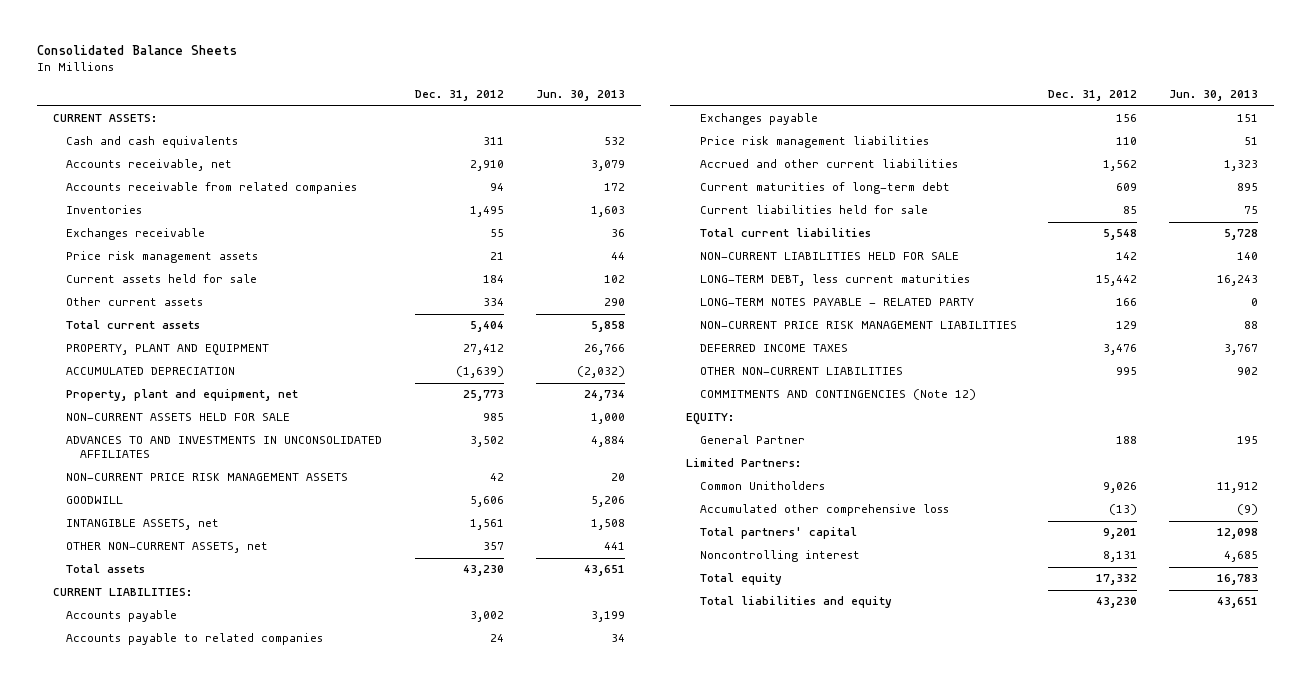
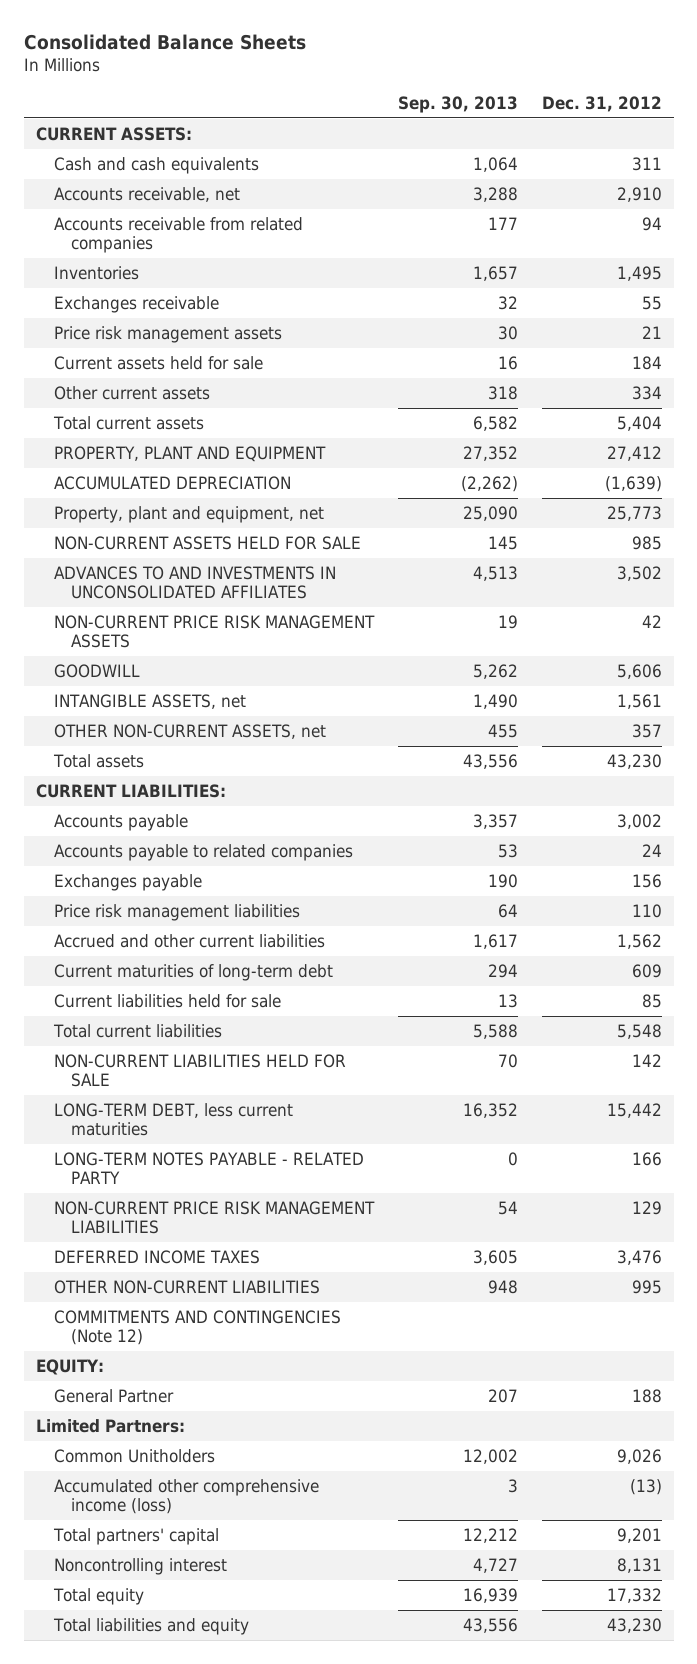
- | Dec. 31, 2012 | Jun. 30, 2013
+ | Sep. 30, 2013 | Dec. 31, 2012
- Accumulated other comprehensive loss | (13) | (9)
+ Accumulated other comprehensive income (loss) | 3 | (13)

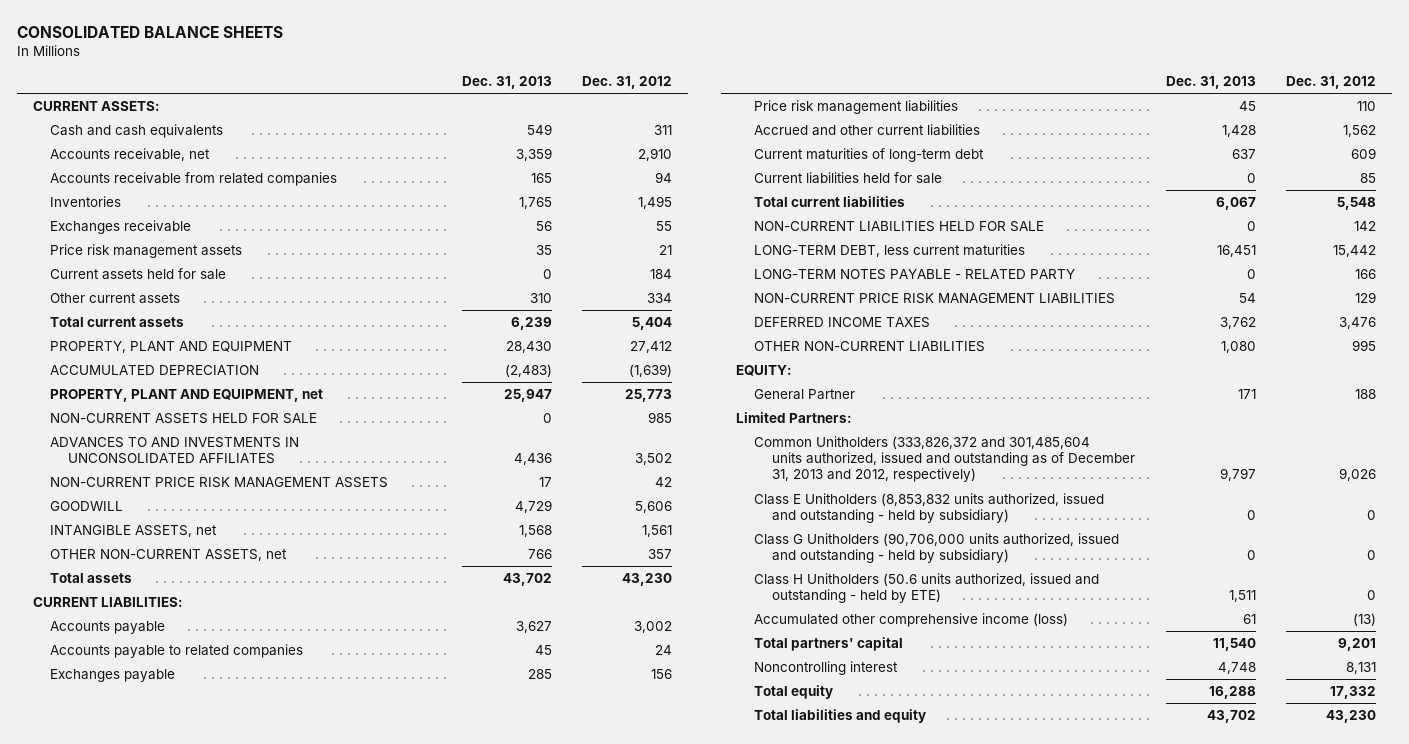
- Consolidated Balance Sheets
+ CONSOLIDATED BALANCE SHEETS
- | Sep. 30, 2013 | Dec. 31, 2012
+ | Dec. 31, 2013 | Dec. 31, 2012
- Property, plant and equipment, net | 25,090 | 25,773
+ PROPERTY, PLANT AND EQUIPMENT, net | 25,947 | 25,773
- COMMITMENTS AND CONTINGENCIES (Note 12)
- Common Unitholders | 12,002 | 9,026
+ Common Unitholders (333,826,372 and 301,485,604 units authorized, issued and outstanding as of December 31, 2013 and 2012, respectively) | 9,797 | 9,026
+ Class E Unitholders (8,853,832 units authorized, issued and outstanding - held by subsidiary) | 0 | 0
+ Class G Unitholders (90,706,000 units authorized, issued and outstanding - held by subsidiary) | 0 | 0
+ Class H Unitholders (50.6 units authorized, issued and outstanding - held by ETE) | 1,511 | 0

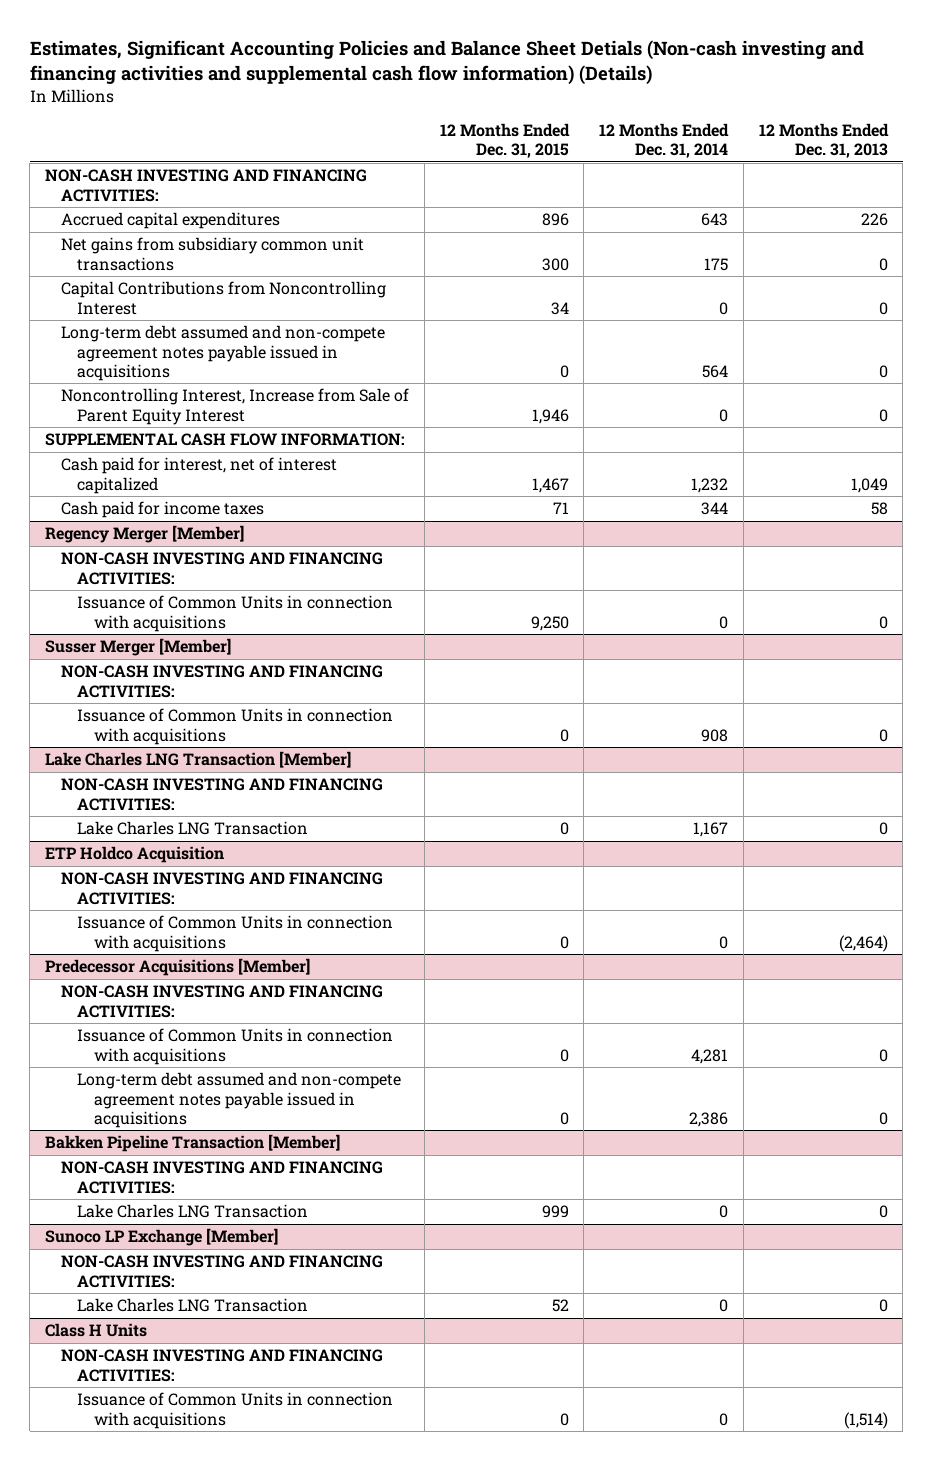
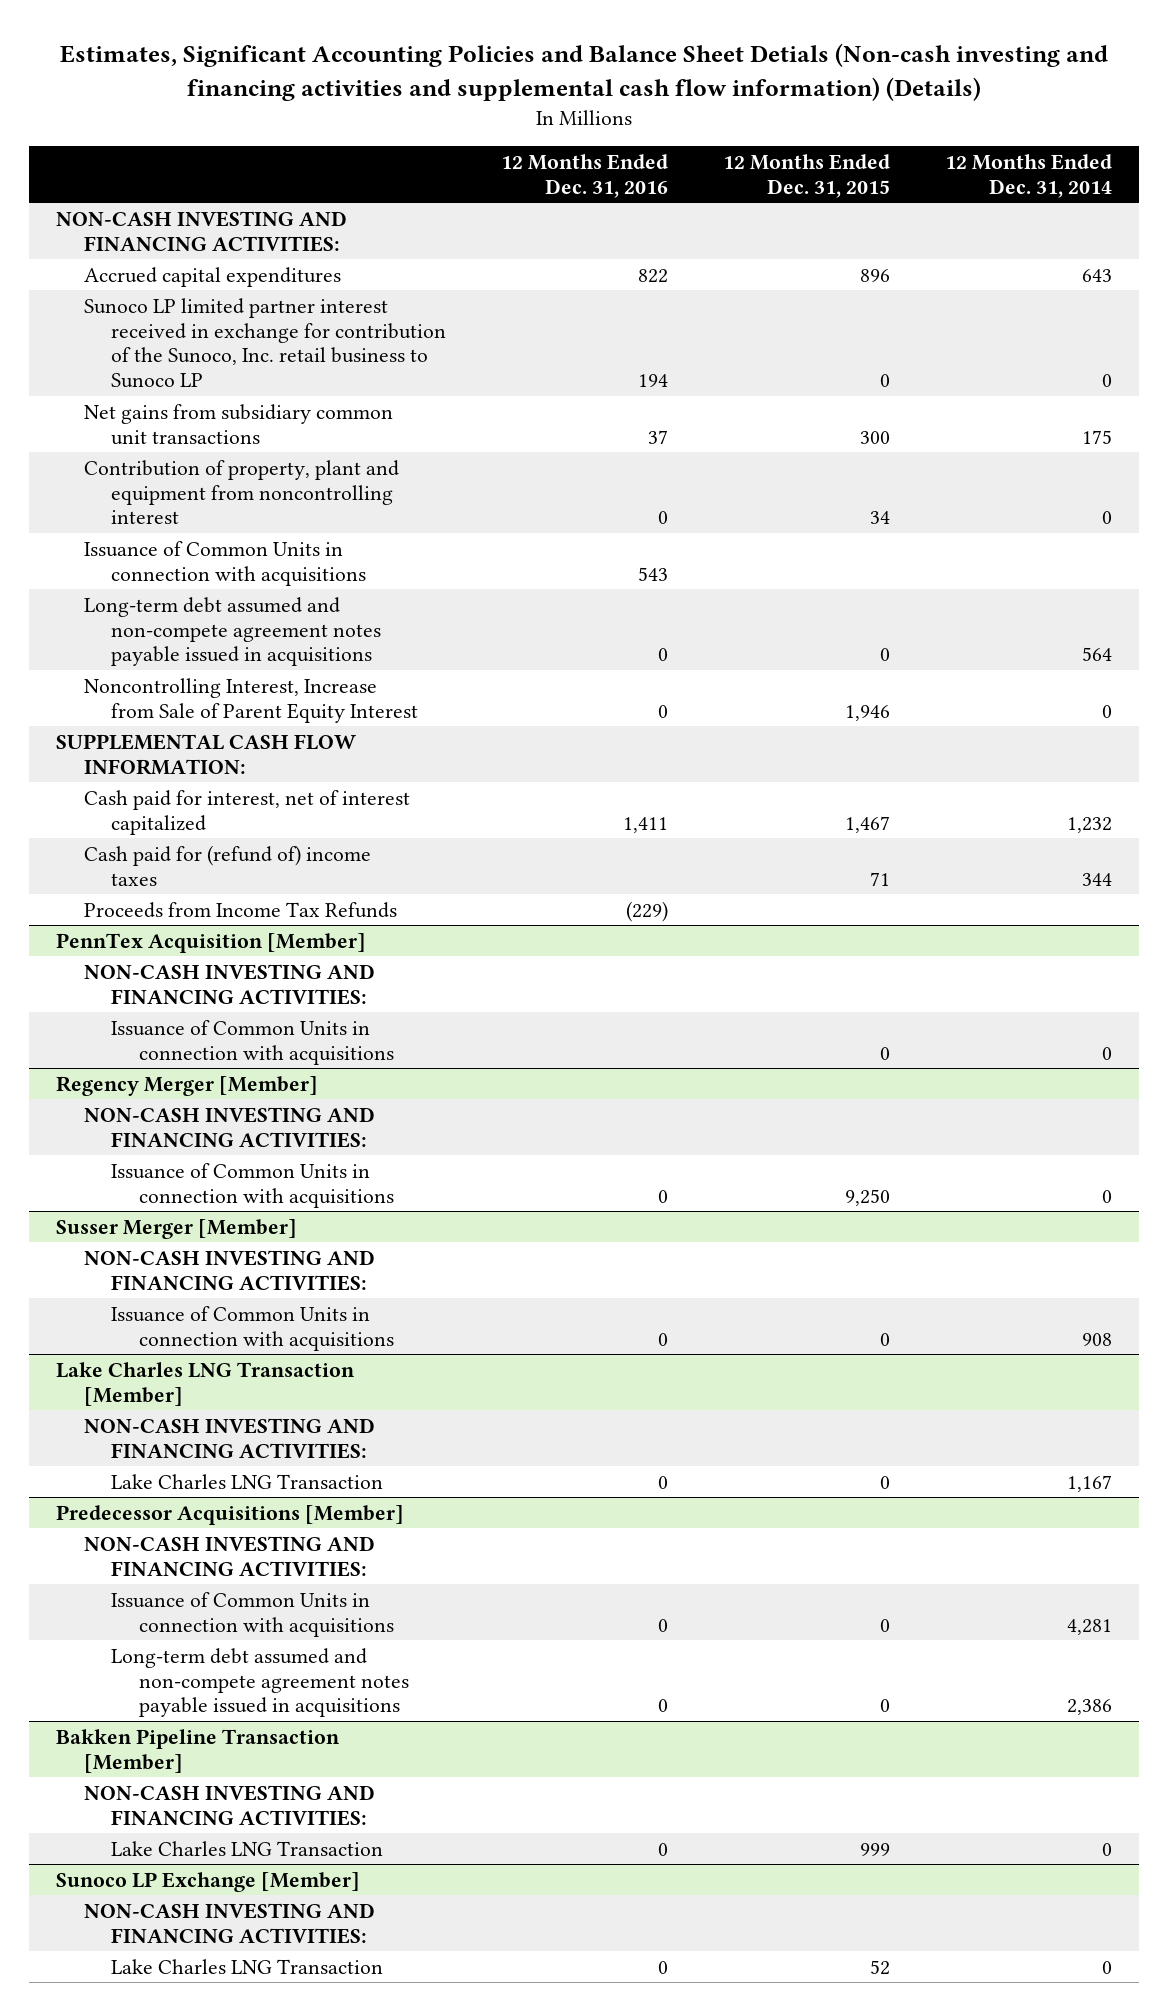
- | 12 Months Ended Dec. 31, 2015 | 12 Months Ended Dec. 31, 2014 | 12 Months Ended Dec. 31, 2013
+ | 12 Months Ended Dec. 31, 2016 | 12 Months Ended Dec. 31, 2015 | 12 Months Ended Dec. 31, 2014
+ Sunoco LP limited partner interest received in exchange for contribution of the Sunoco, Inc. retail business to Sunoco LP | 194 | 0 | 0
- Capital Contributions from Noncontrolling Interest | 34 | 0 | 0
+ Contribution of property, plant and equipment from noncontrolling interest | 0 | 34 | 0
+ Issuance of Common Units in connection with acquisitions | 543 | |
- Cash paid for income taxes | 71 | 344 | 58
+ Cash paid for (refund of) income taxes | | 71 | 344
+ Proceeds from Income Tax Refunds | (229) | |
+ PennTex Acquisition [Member]
+ NON-CASH INVESTING AND FINANCING ACTIVITIES:
+ Issuance of Common Units in connection with acquisitions | | 0 | 0
- ETP Holdco Acquisition
- NON-CASH INVESTING AND FINANCING ACTIVITIES:
- Issuance of Common Units in connection with acquisitions | 0 | 0 | (2,464)
- Class H Units
- NON-CASH INVESTING AND FINANCING ACTIVITIES:
- Issuance of Common Units in connection with acquisitions | 0 | 0 | (1,514)

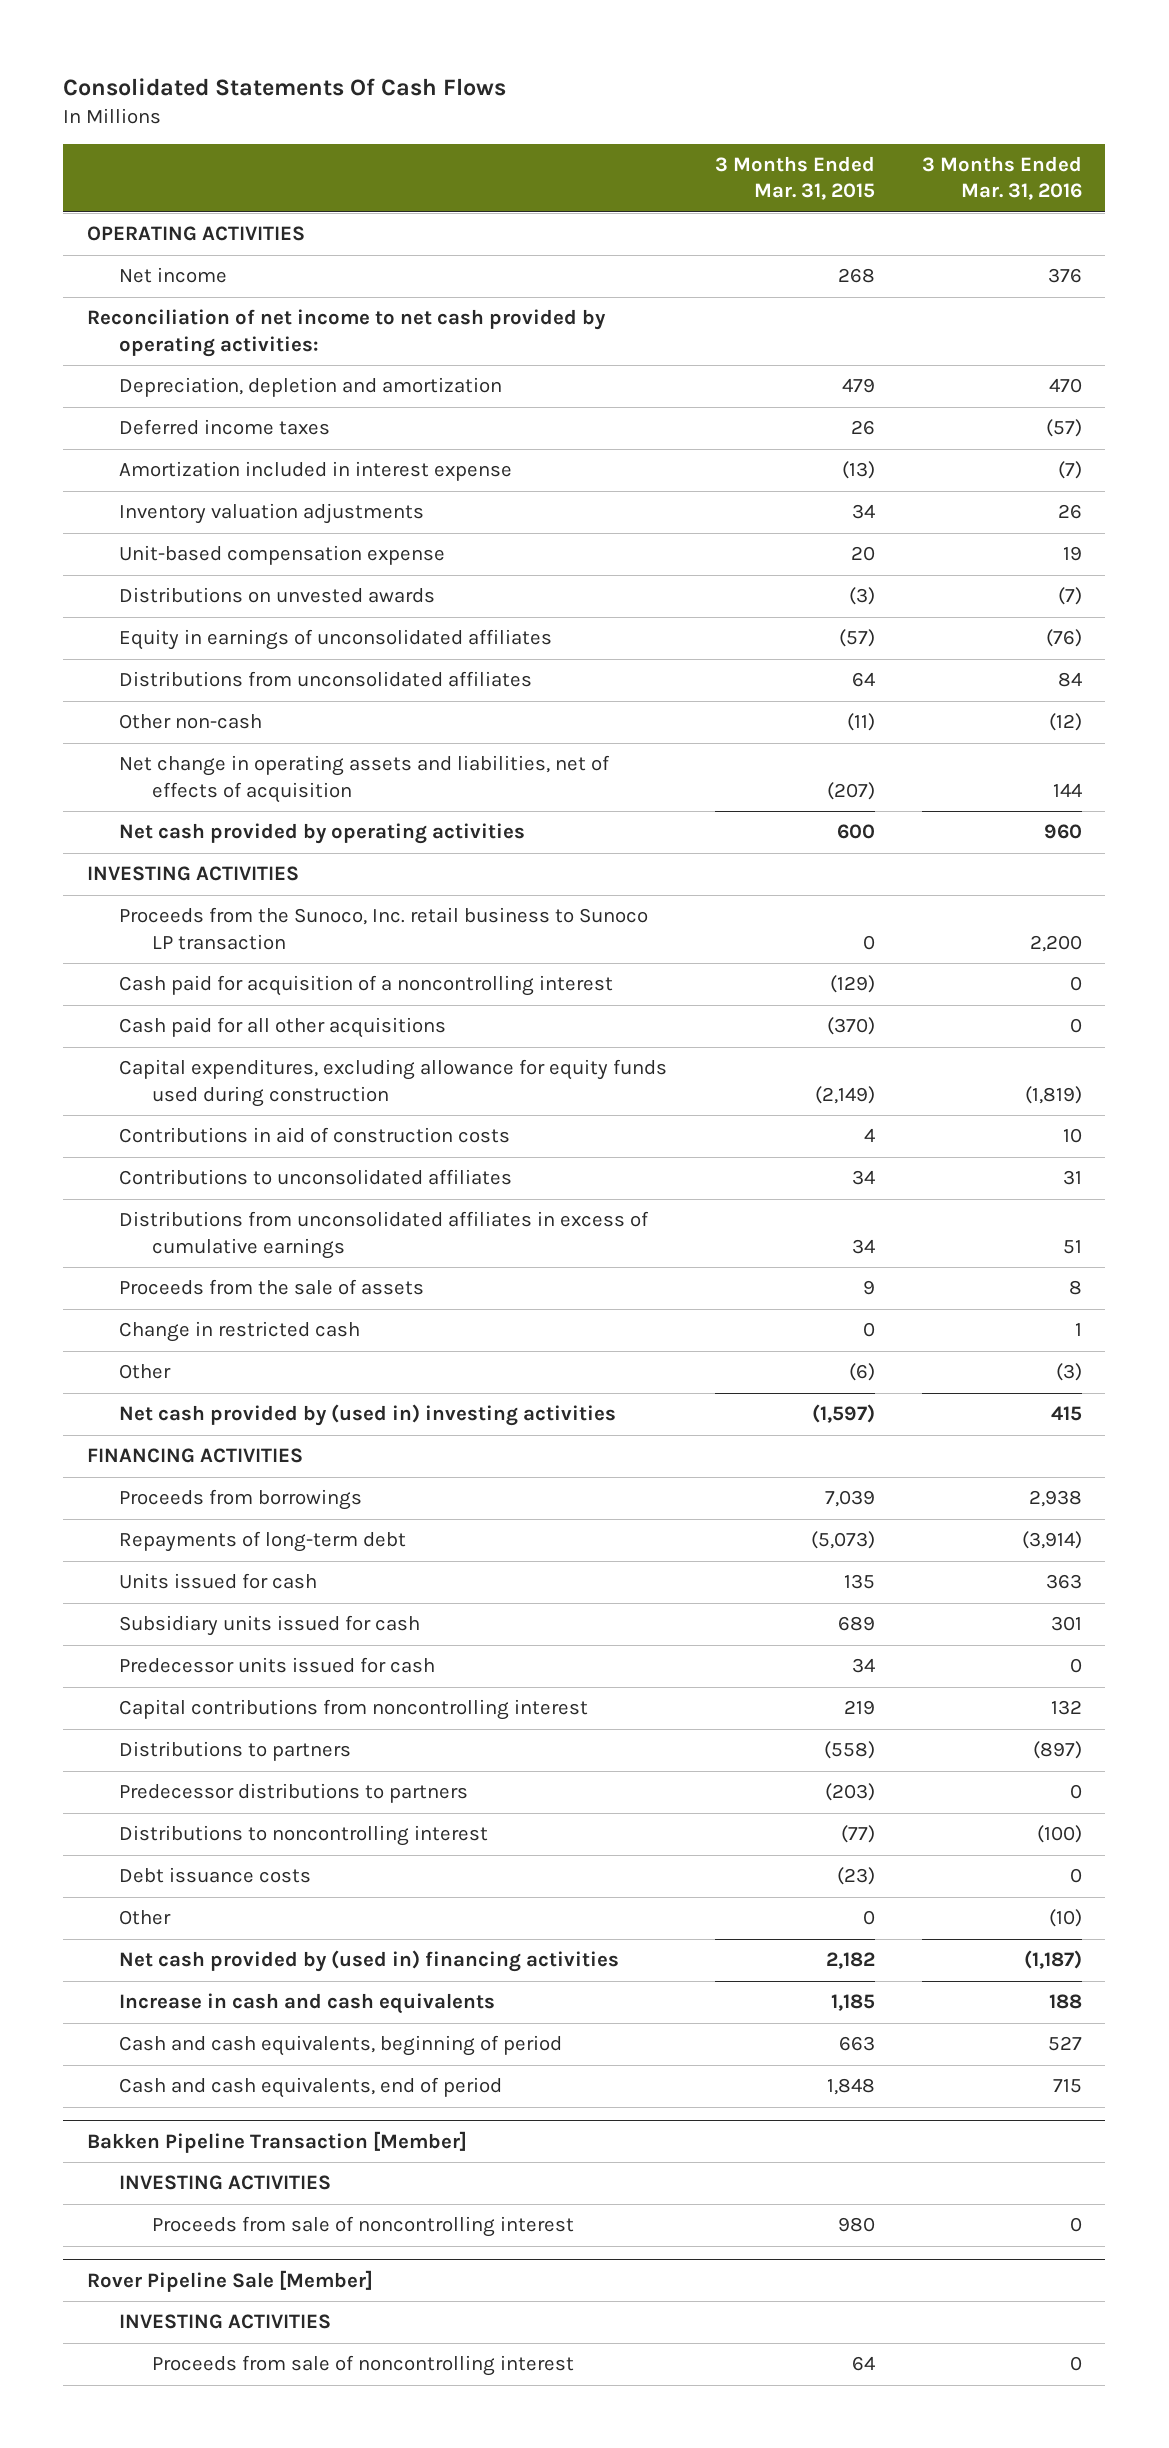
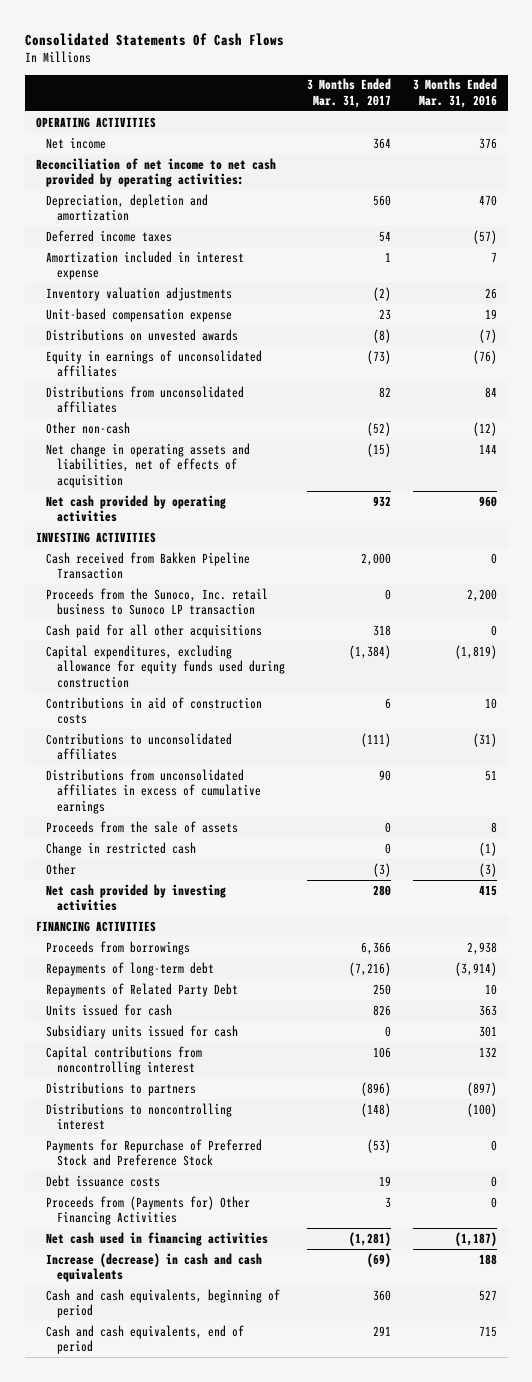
- | 3 Months Ended Mar. 31, 2015 | 3 Months Ended Mar. 31, 2016
+ | 3 Months Ended Mar. 31, 2017 | 3 Months Ended Mar. 31, 2016
- Amortization included in interest expense | (13) | (7)
+ Amortization included in interest expense | 1 | 7
+ Cash received from Bakken Pipeline Transaction | 2,000 | 0
- Cash paid for acquisition of a noncontrolling interest | (129) | 0
- Contributions to unconsolidated affiliates | 34 | 31
+ Contributions to unconsolidated affiliates | (111) | (31)
- Change in restricted cash | 0 | 1
+ Change in restricted cash | 0 | (1)
- Net cash provided by (used in) investing activities | (1,597) | 415
+ Net cash provided by investing activities | 280 | 415
+ Repayments of Related Party Debt | 250 | 10
- Predecessor units issued for cash | 34 | 0
- Predecessor distributions to partners | (203) | 0
+ Payments for Repurchase of Preferred Stock and Preference Stock | (53) | 0
- Other | 0 | (10)
- Net cash provided by (used in) financing activities | 2,182 | (1,187)
- Increase in cash and cash equivalents | 1,185 | 188
+ Proceeds from (Payments for) Other Financing Activities | 3 | 0
+ Net cash used in financing activities | (1,281) | (1,187)
+ Increase (decrease) in cash and cash equivalents | (69) | 188
- Bakken Pipeline Transaction [Member]
- INVESTING ACTIVITIES
- Proceeds from sale of noncontrolling interest | 980 | 0
- Rover Pipeline Sale [Member]
- INVESTING ACTIVITIES
- Proceeds from sale of noncontrolling interest | 64 | 0

